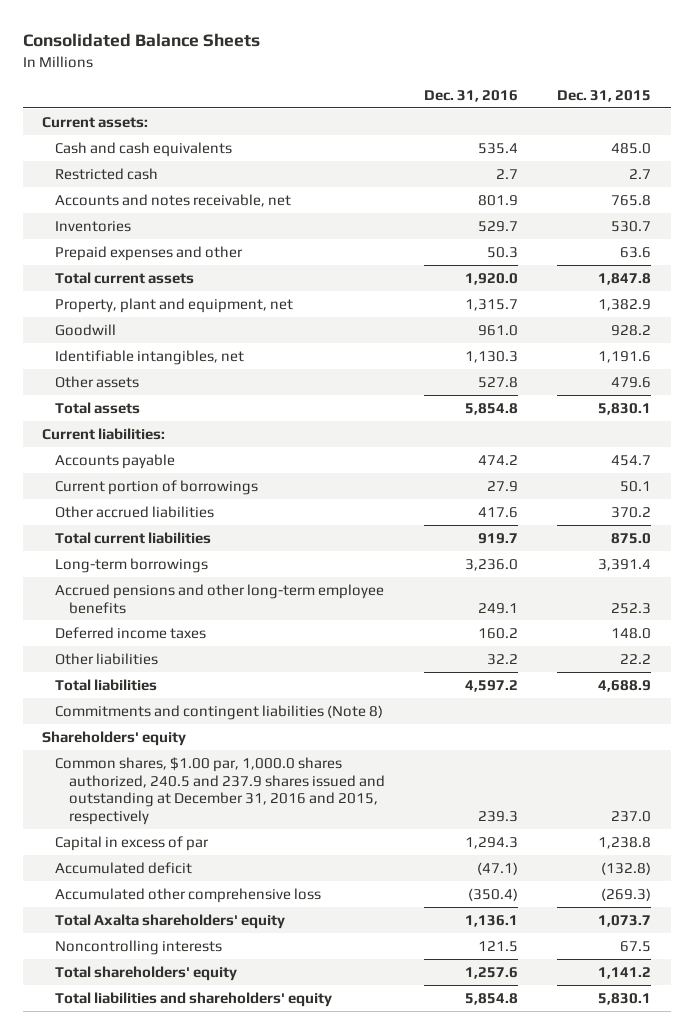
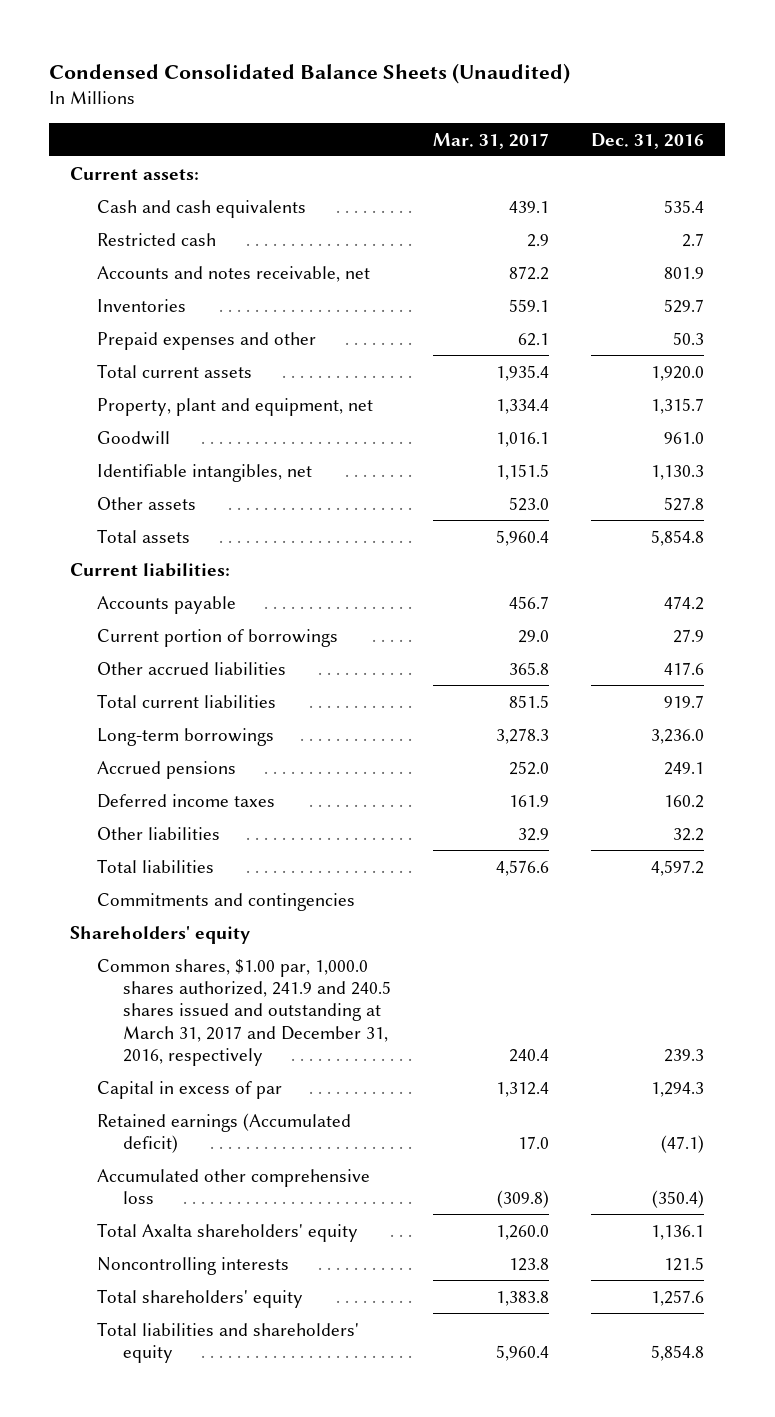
- Consolidated Balance Sheets
+ Condensed Consolidated Balance Sheets (Unaudited)
- | Dec. 31, 2016 | Dec. 31, 2015
+ | Mar. 31, 2017 | Dec. 31, 2016
- Accrued pensions and other long-term employee benefits | 249.1 | 252.3
+ Accrued pensions | 252.0 | 249.1
- Commitments and contingent liabilities (Note 8)
+ Commitments and contingencies
- Common shares, $1.00 par, 1,000.0 shares authorized, 240.5 and 237.9 shares issued and outstanding at December 31, 2016 and 2015, respectively | 239.3 | 237.0
+ Common shares, $1.00 par, 1,000.0 shares authorized, 241.9 and 240.5 shares issued and outstanding at March 31, 2017 and December 31, 2016, respectively | 240.4 | 239.3
- Accumulated deficit | (47.1) | (132.8)
+ Retained earnings (Accumulated deficit) | 17.0 | (47.1)

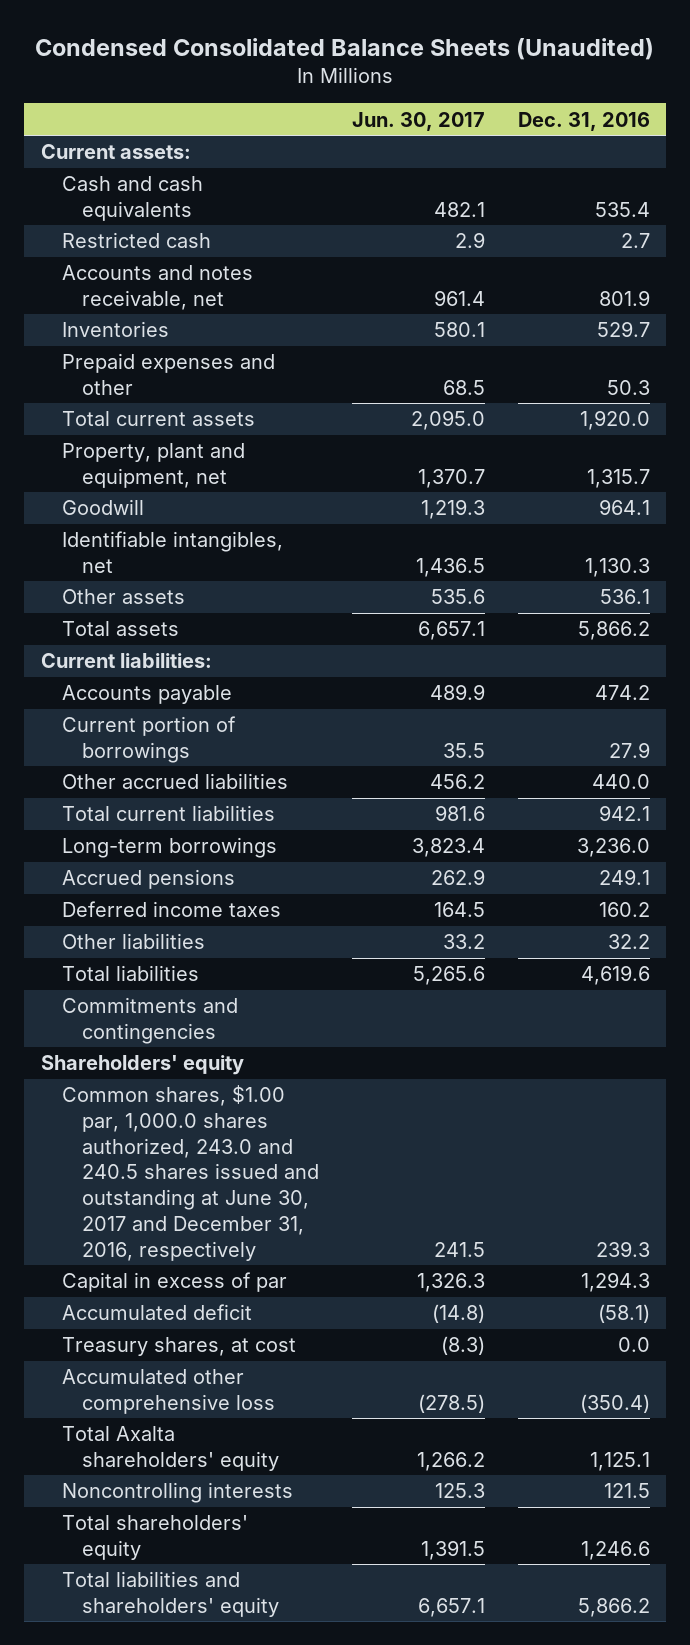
- | Mar. 31, 2017 | Dec. 31, 2016
+ | Jun. 30, 2017 | Dec. 31, 2016
- Goodwill | 1,016.1 | 961.0
+ Goodwill | 1,219.3 | 964.1
- Other assets | 523.0 | 527.8
- Total assets | 5,960.4 | 5,854.8
+ Other assets | 535.6 | 536.1
+ Total assets | 6,657.1 | 5,866.2
- Other accrued liabilities | 365.8 | 417.6
- Total current liabilities | 851.5 | 919.7
+ Other accrued liabilities | 456.2 | 440.0
+ Total current liabilities | 981.6 | 942.1
- Total liabilities | 4,576.6 | 4,597.2
+ Total liabilities | 5,265.6 | 4,619.6
- Common shares, $1.00 par, 1,000.0 shares authorized, 241.9 and 240.5 shares issued and outstanding at March 31, 2017 and December 31, 2016, respectively | 240.4 | 239.3
+ Common shares, $1.00 par, 1,000.0 shares authorized, 243.0 and 240.5 shares issued and outstanding at June 30, 2017 and December 31, 2016, respectively | 241.5 | 239.3
- Retained earnings (Accumulated deficit) | 17.0 | (47.1)
+ Accumulated deficit | (14.8) | (58.1)
+ Treasury shares, at cost | (8.3) | 0.0
- Total Axalta shareholders' equity | 1,260.0 | 1,136.1
+ Total Axalta shareholders' equity | 1,266.2 | 1,125.1
- Total shareholders' equity | 1,383.8 | 1,257.6
- Total liabilities and shareholders' equity | 5,960.4 | 5,854.8
+ Total shareholders' equity | 1,391.5 | 1,246.6
+ Total liabilities and shareholders' equity | 6,657.1 | 5,866.2

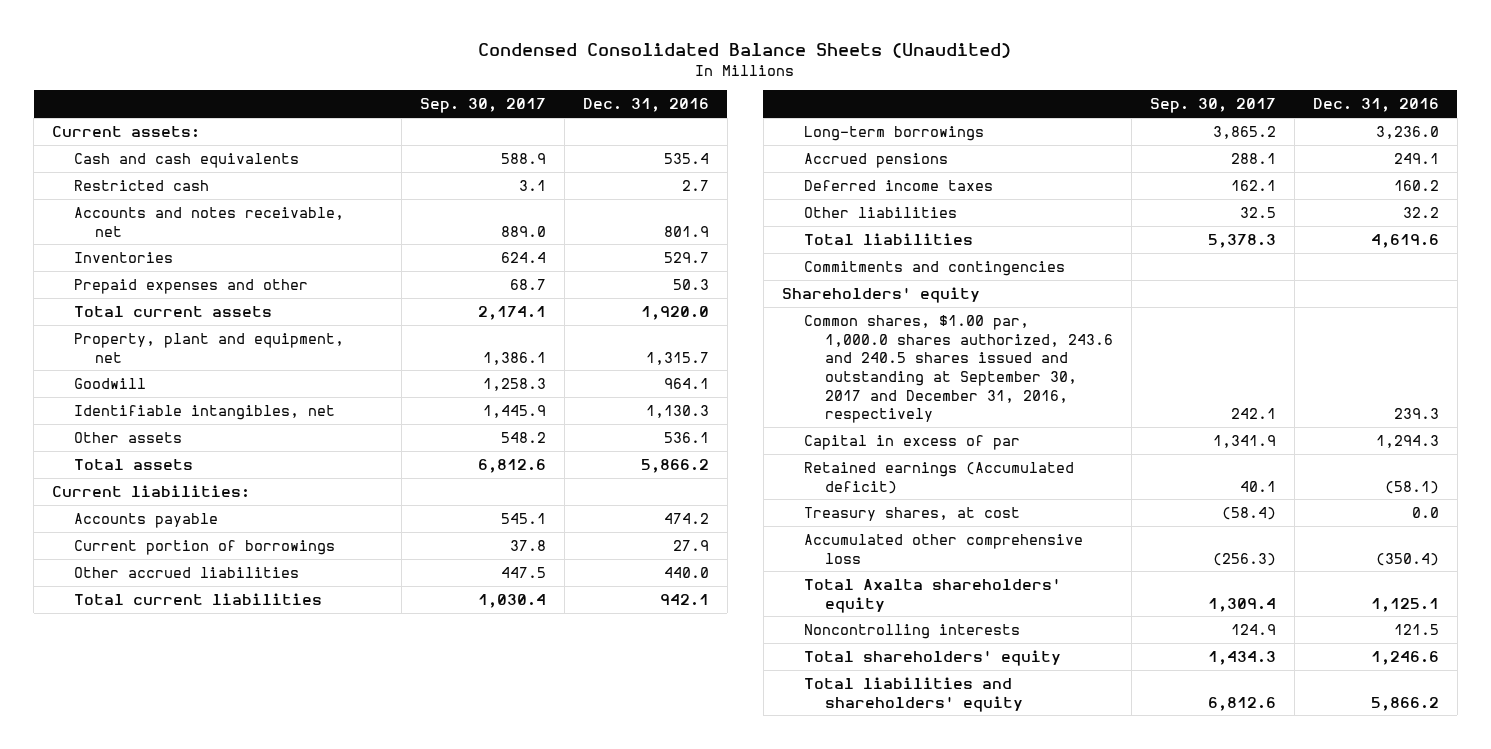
- | Jun. 30, 2017 | Dec. 31, 2016
+ | Sep. 30, 2017 | Dec. 31, 2016
- Common shares, $1.00 par, 1,000.0 shares authorized, 243.0 and 240.5 shares issued and outstanding at June 30, 2017 and December 31, 2016, respectively | 241.5 | 239.3
+ Common shares, $1.00 par, 1,000.0 shares authorized, 243.6 and 240.5 shares issued and outstanding at September 30, 2017 and December 31, 2016, respectively | 242.1 | 239.3
- Accumulated deficit | (14.8) | (58.1)
+ Retained earnings (Accumulated deficit) | 40.1 | (58.1)

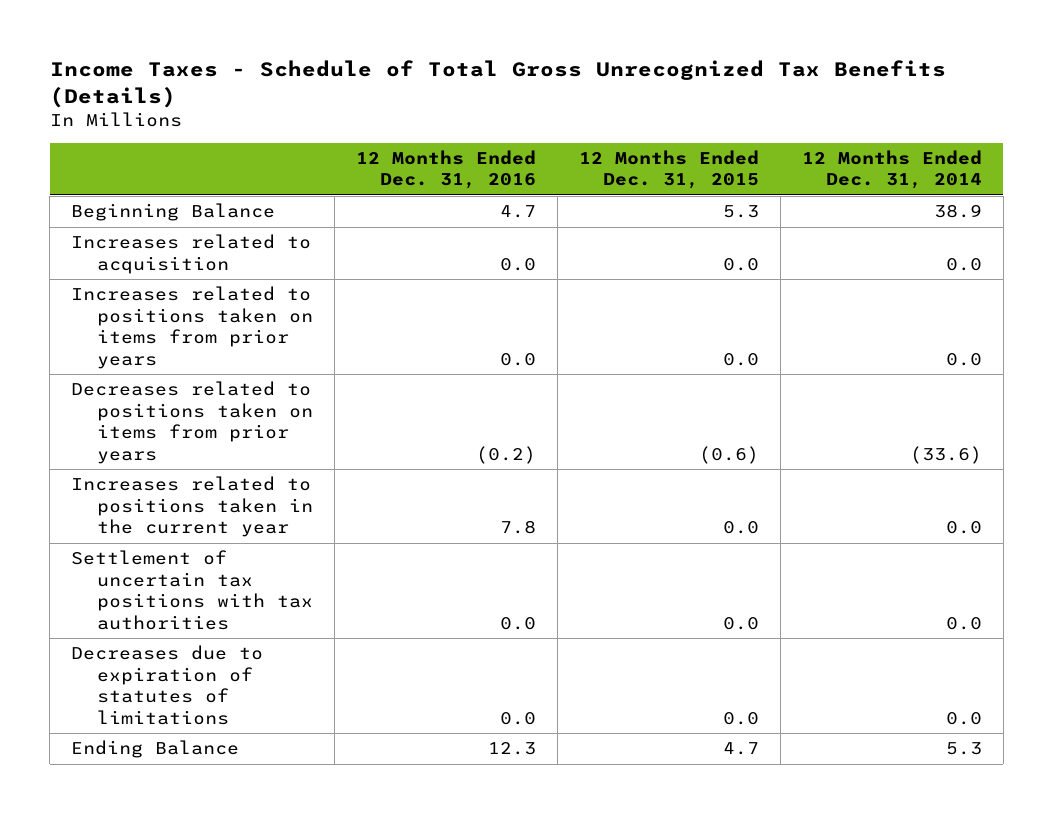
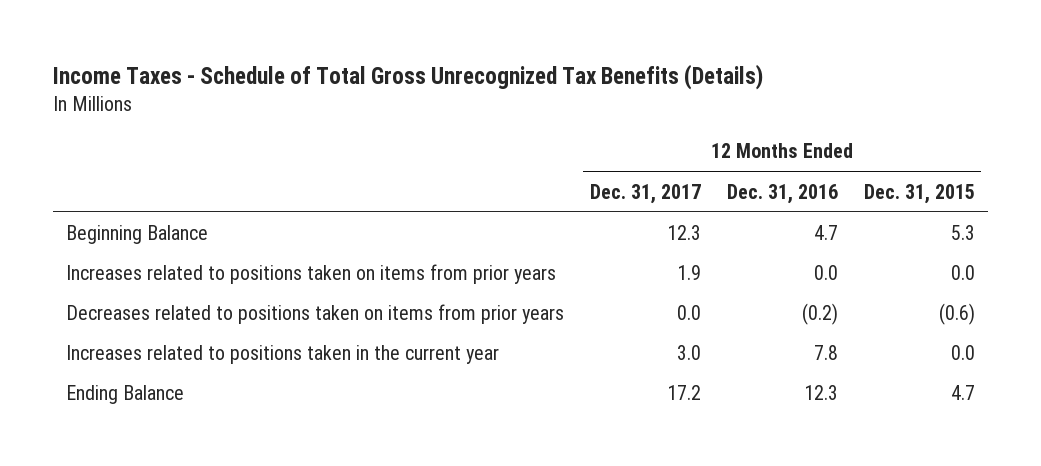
- | 12 Months Ended Dec. 31, 2016 | 12 Months Ended Dec. 31, 2015 | 12 Months Ended Dec. 31, 2014
+ | 12 Months Ended Dec. 31, 2017 | 12 Months Ended Dec. 31, 2016 | 12 Months Ended Dec. 31, 2015
- Increases related to acquisition | 0.0 | 0.0 | 0.0
- Settlement of uncertain tax positions with tax authorities | 0.0 | 0.0 | 0.0
- Decreases due to expiration of statutes of limitations | 0.0 | 0.0 | 0.0

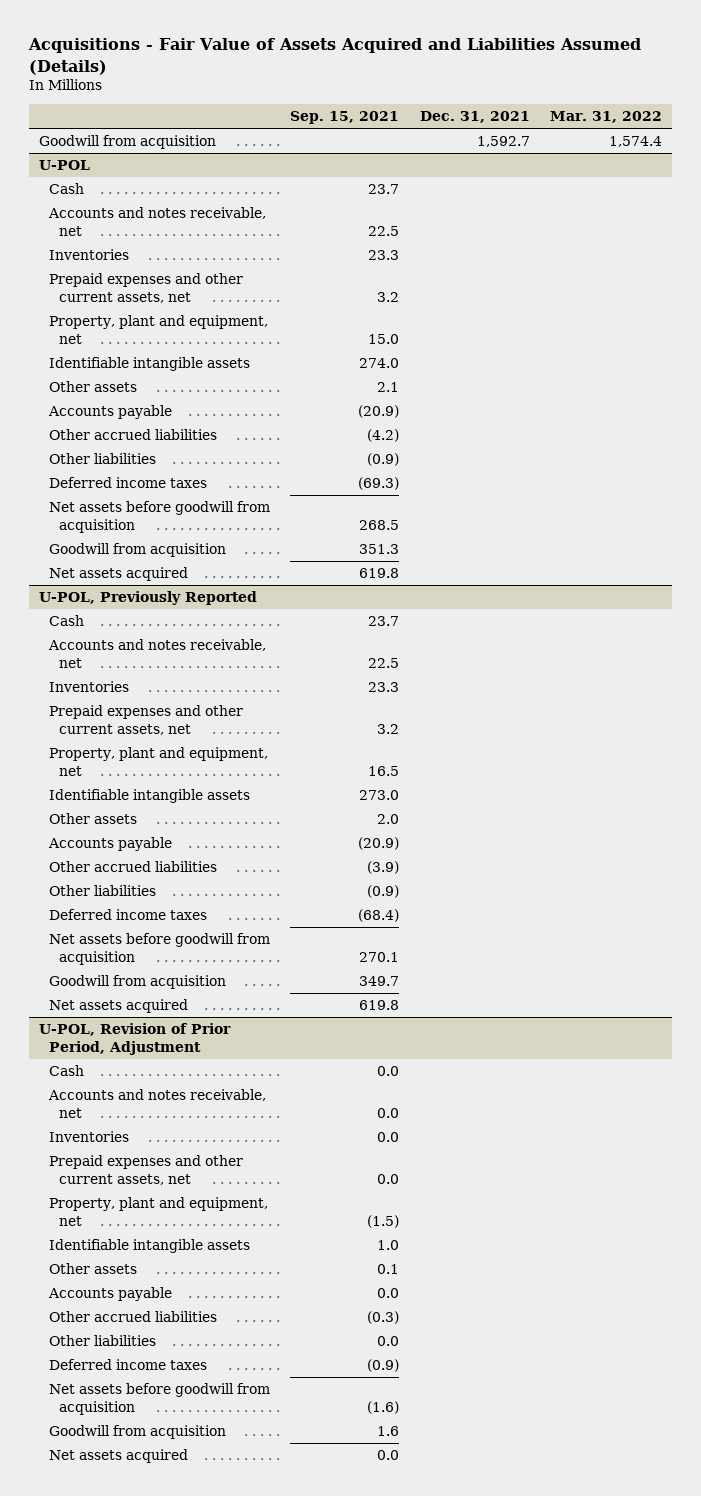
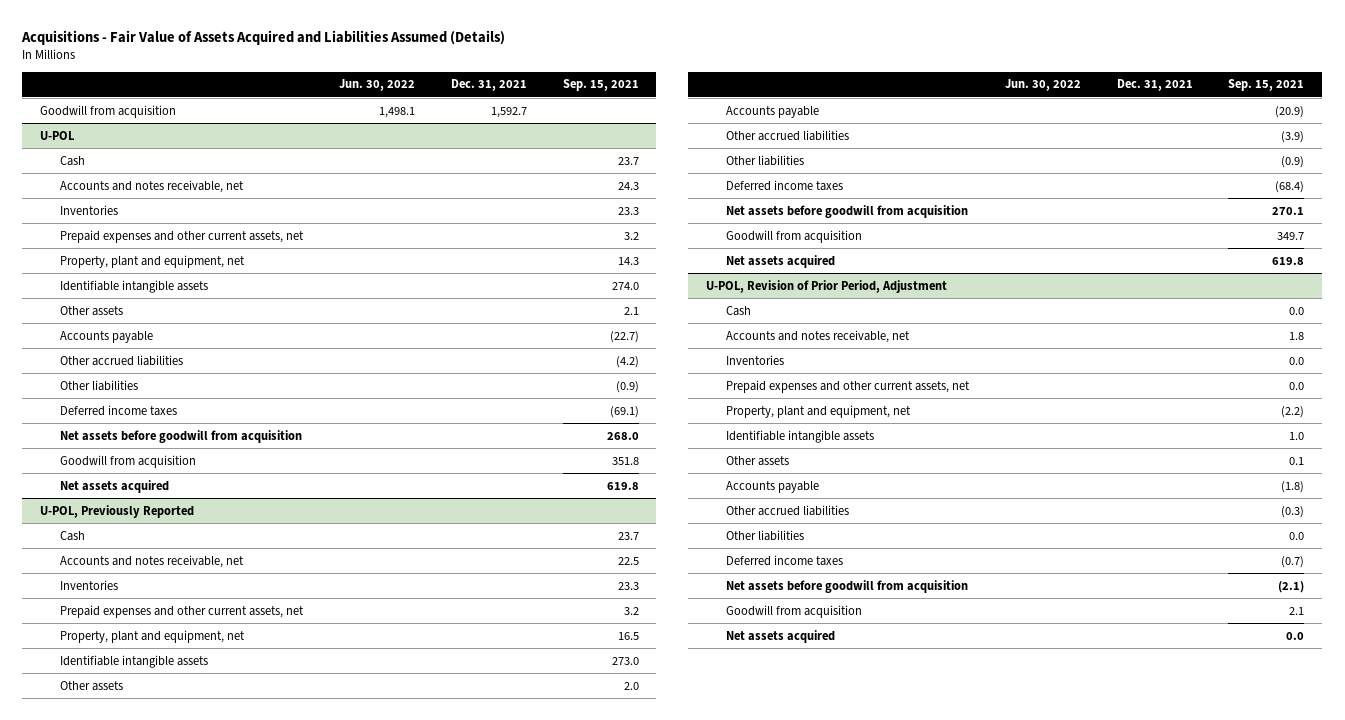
- | Sep. 15, 2021 | Dec. 31, 2021 | Mar. 31, 2022
+ | Jun. 30, 2022 | Dec. 31, 2021 | Sep. 15, 2021
@ U-POL
- Accounts and notes receivable, net | 22.5 | |
+ Accounts and notes receivable, net | | | 24.3
- Property, plant and equipment, net | 15.0 | |
+ Property, plant and equipment, net | | | 14.3
- Accounts payable | (20.9) | |
+ Accounts payable | | | (22.7)
- Deferred income taxes | (69.3) | |
- Net assets before goodwill from acquisition | 268.5 | |
- Goodwill from acquisition | 351.3 | |
+ Deferred income taxes | | | (69.1)
+ Net assets before goodwill from acquisition | | | 268.0
+ Goodwill from acquisition | | | 351.8
@ U-POL, Revision of Prior Period, Adjustment
- Accounts and notes receivable, net | 0.0 | |
+ Accounts and notes receivable, net | | | 1.8
- Property, plant and equipment, net | (1.5) | |
+ Property, plant and equipment, net | | | (2.2)
- Accounts payable | 0.0 | |
+ Accounts payable | | | (1.8)
- Deferred income taxes | (0.9) | |
- Net assets before goodwill from acquisition | (1.6) | |
- Goodwill from acquisition | 1.6 | |
+ Deferred income taxes | | | (0.7)
+ Net assets before goodwill from acquisition | | | (2.1)
+ Goodwill from acquisition | | | 2.1

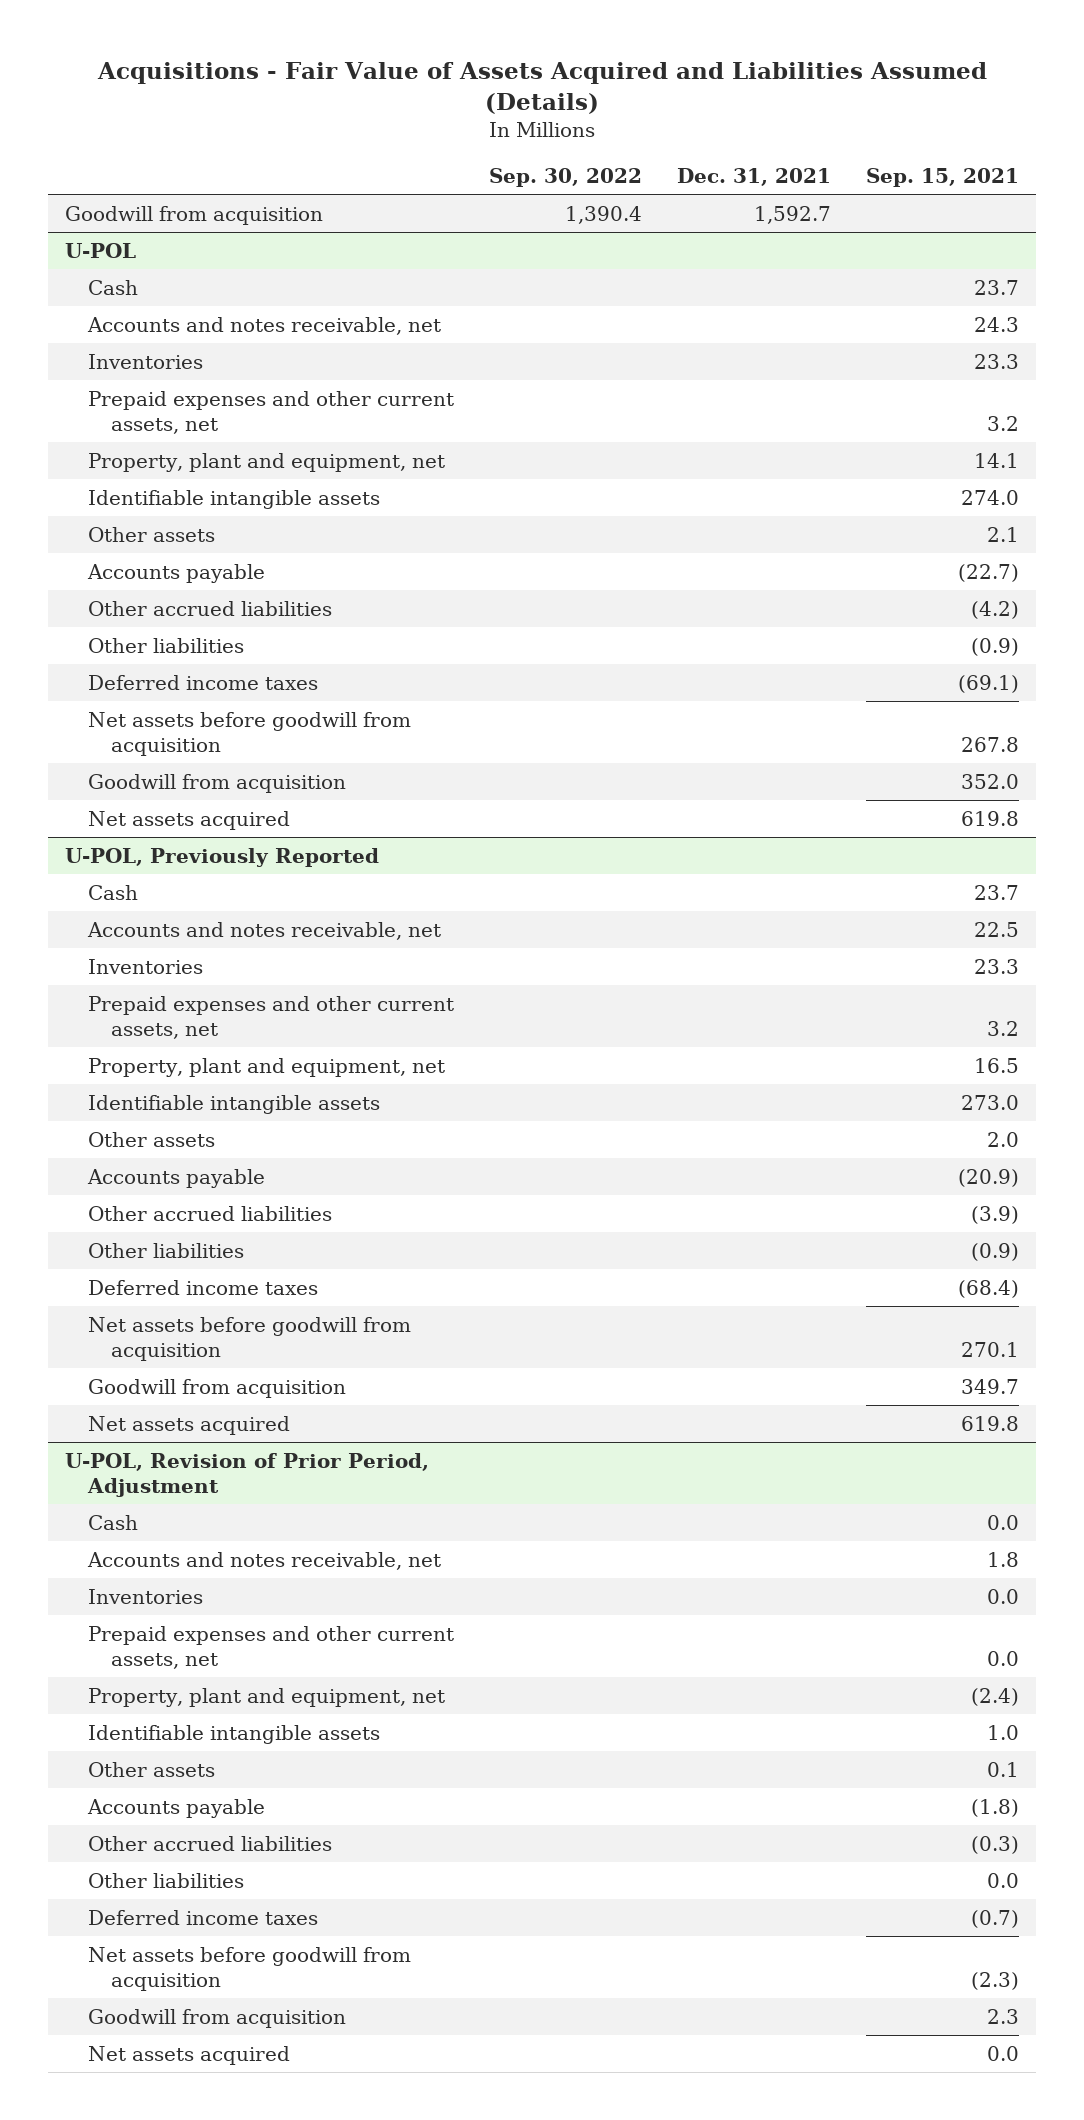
- | Jun. 30, 2022 | Dec. 31, 2021 | Sep. 15, 2021
+ | Sep. 30, 2022 | Dec. 31, 2021 | Sep. 15, 2021
@ U-POL
- Property, plant and equipment, net | | | 14.3
+ Property, plant and equipment, net | | | 14.1
- Net assets before goodwill from acquisition | | | 268.0
- Goodwill from acquisition | | | 351.8
+ Net assets before goodwill from acquisition | | | 267.8
+ Goodwill from acquisition | | | 352.0
@ U-POL, Revision of Prior Period, Adjustment
- Property, plant and equipment, net | | | (2.2)
+ Property, plant and equipment, net | | | (2.4)
- Net assets before goodwill from acquisition | | | (2.1)
- Goodwill from acquisition | | | 2.1
+ Net assets before goodwill from acquisition | | | (2.3)
+ Goodwill from acquisition | | | 2.3

